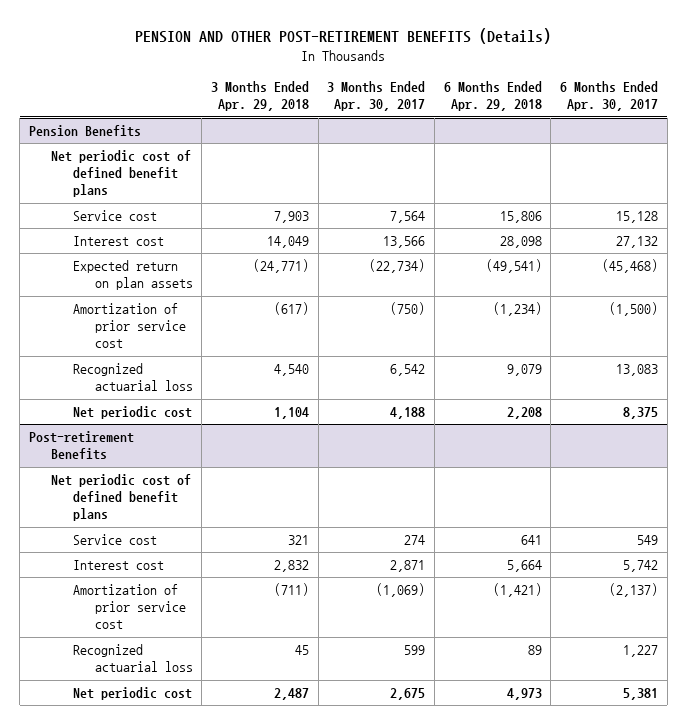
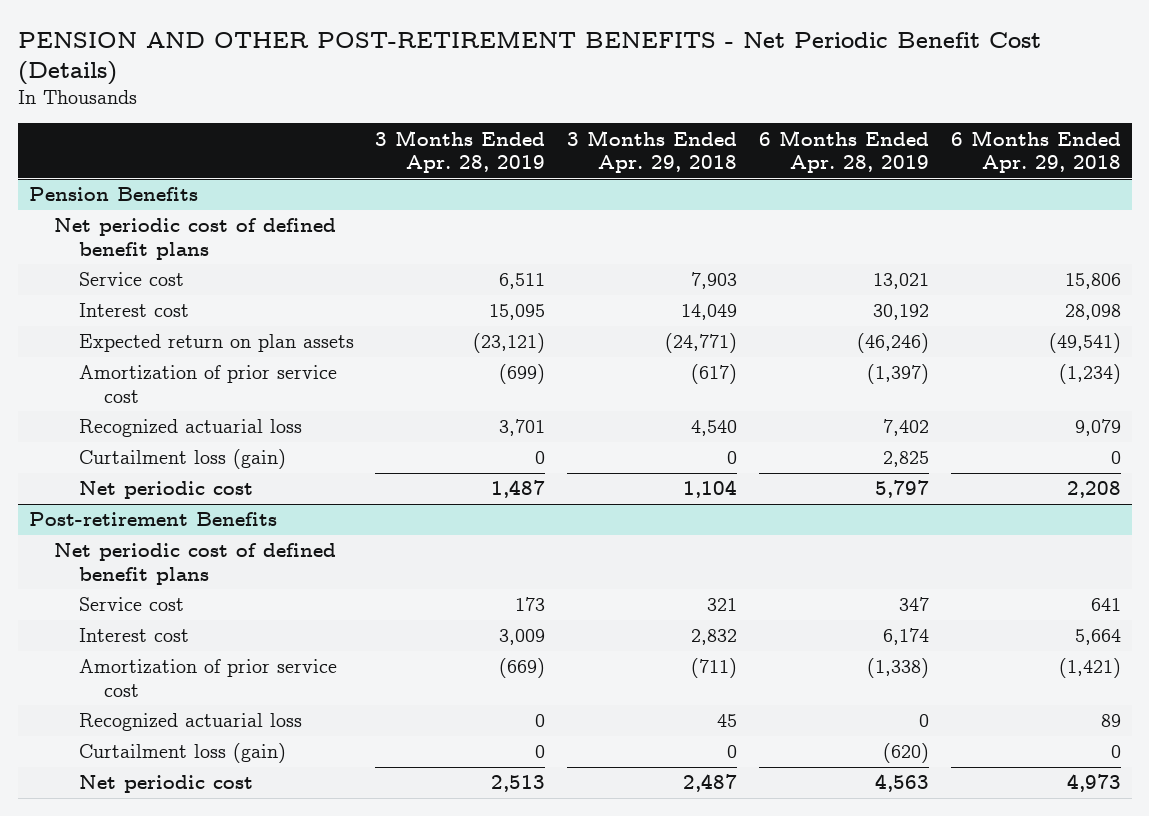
- PENSION AND OTHER POST-RETIREMENT BENEFITS (Details)
+ PENSION AND OTHER POST-RETIREMENT BENEFITS - Net Periodic Benefit Cost (Details)
- | 3 Months Ended Apr. 29, 2018 | 3 Months Ended Apr. 30, 2017 | 6 Months Ended Apr. 29, 2018 | 6 Months Ended Apr. 30, 2017
+ | 3 Months Ended Apr. 28, 2019 | 3 Months Ended Apr. 29, 2018 | 6 Months Ended Apr. 28, 2019 | 6 Months Ended Apr. 29, 2018
@ Pension Benefits
+ Curtailment loss (gain) | 0 | 0 | 2,825 | 0
@ Post-retirement Benefits
+ Curtailment loss (gain) | 0 | 0 | (620) | 0

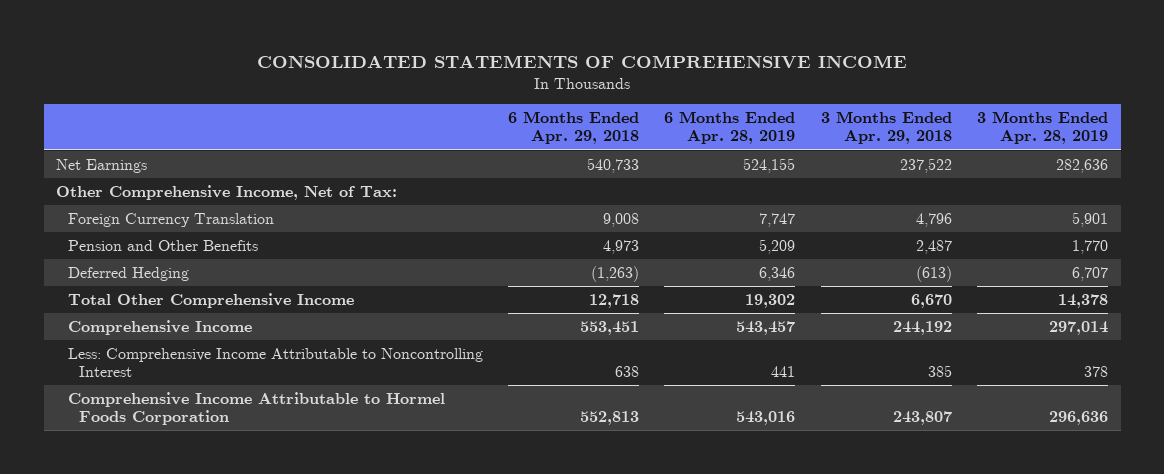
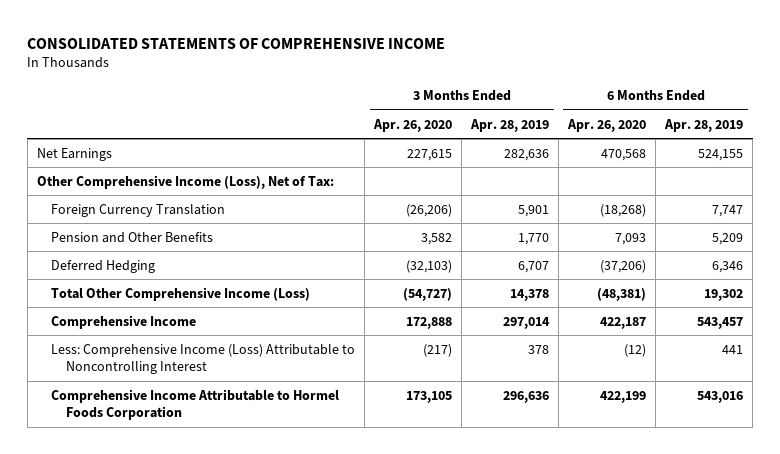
- | 6 Months Ended Apr. 29, 2018 | 6 Months Ended Apr. 28, 2019 | 3 Months Ended Apr. 29, 2018 | 3 Months Ended Apr. 28, 2019
+ | 3 Months Ended Apr. 26, 2020 | 3 Months Ended Apr. 28, 2019 | 6 Months Ended Apr. 26, 2020 | 6 Months Ended Apr. 28, 2019
- Other Comprehensive Income, Net of Tax:
+ Other Comprehensive Income (Loss), Net of Tax:
- Total Other Comprehensive Income | 12,718 | 19,302 | 6,670 | 14,378
+ Total Other Comprehensive Income (Loss) | (54,727) | 14,378 | (48,381) | 19,302
- Less: Comprehensive Income Attributable to Noncontrolling Interest | 638 | 441 | 385 | 378
+ Less: Comprehensive Income (Loss) Attributable to Noncontrolling Interest | (217) | 378 | (12) | 441

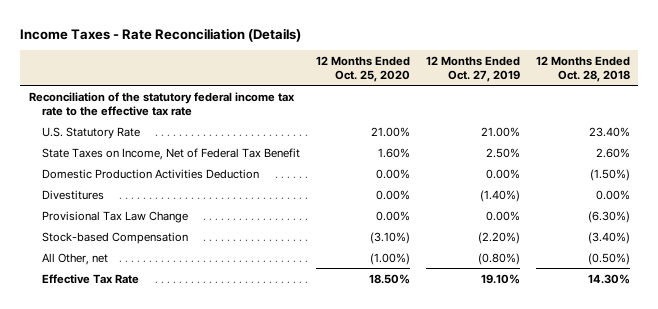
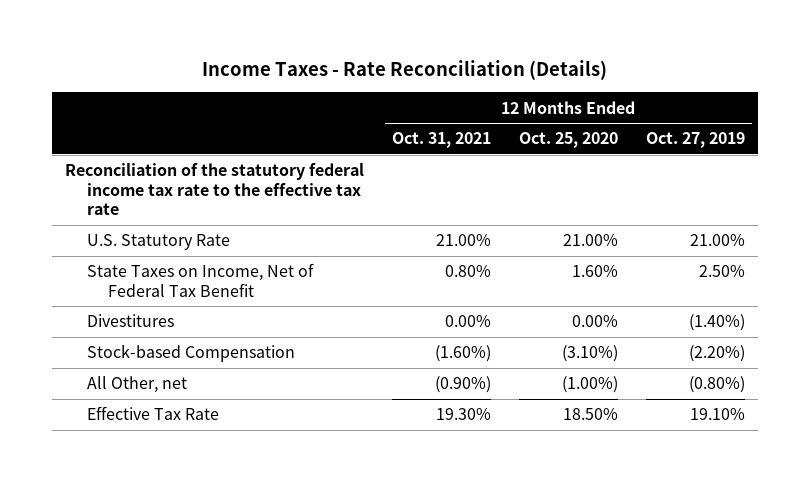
- | 12 Months Ended Oct. 25, 2020 | 12 Months Ended Oct. 27, 2019 | 12 Months Ended Oct. 28, 2018
+ | 12 Months Ended Oct. 31, 2021 | 12 Months Ended Oct. 25, 2020 | 12 Months Ended Oct. 27, 2019
- Domestic Production Activities Deduction | 0.00% | 0.00% | (1.50%)
- Provisional Tax Law Change | 0.00% | 0.00% | (6.30%)

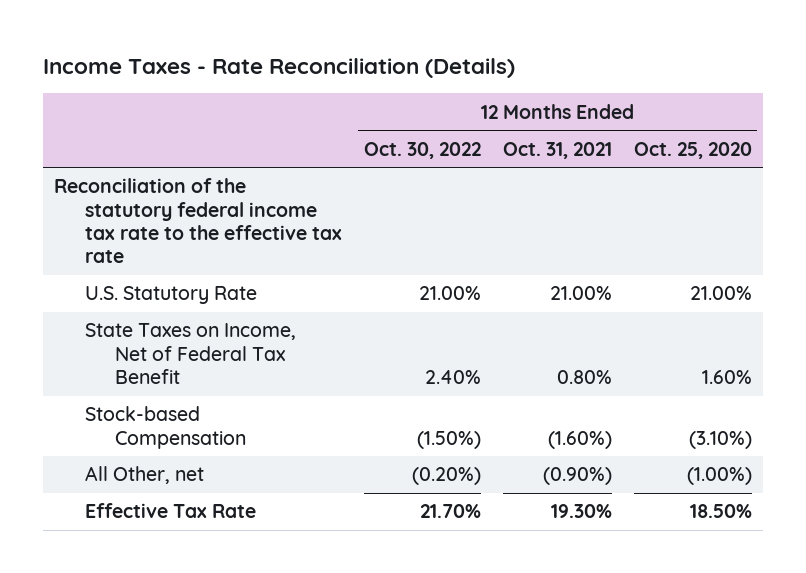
- | 12 Months Ended Oct. 31, 2021 | 12 Months Ended Oct. 25, 2020 | 12 Months Ended Oct. 27, 2019
+ | 12 Months Ended Oct. 30, 2022 | 12 Months Ended Oct. 31, 2021 | 12 Months Ended Oct. 25, 2020
- Divestitures | 0.00% | 0.00% | (1.40%)

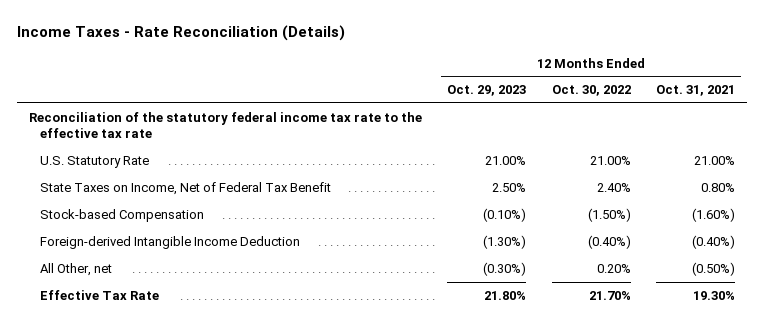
- | 12 Months Ended Oct. 30, 2022 | 12 Months Ended Oct. 31, 2021 | 12 Months Ended Oct. 25, 2020
+ | 12 Months Ended Oct. 29, 2023 | 12 Months Ended Oct. 30, 2022 | 12 Months Ended Oct. 31, 2021
- All Other, net | (0.20%) | (0.90%) | (1.00%)
+ Foreign-derived Intangible Income Deduction | (1.30%) | (0.40%) | (0.40%)
+ All Other, net | (0.30%) | 0.20% | (0.50%)

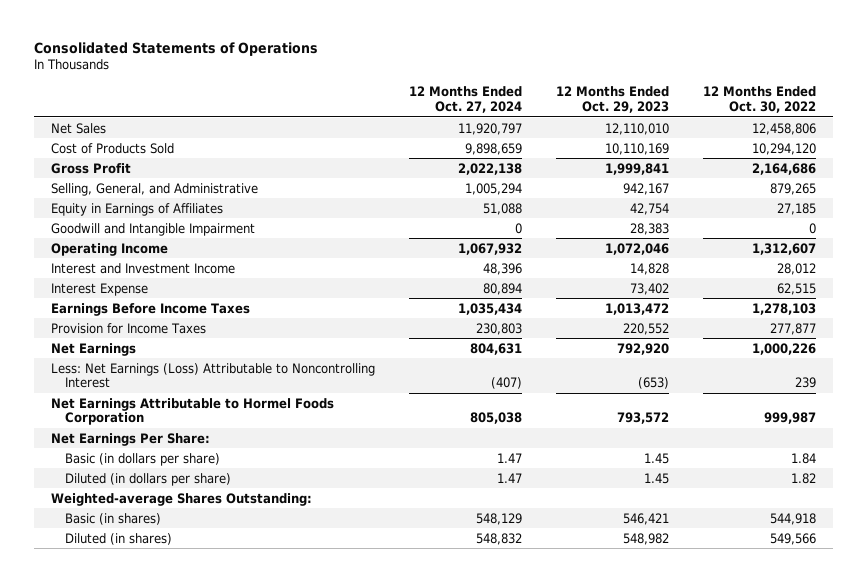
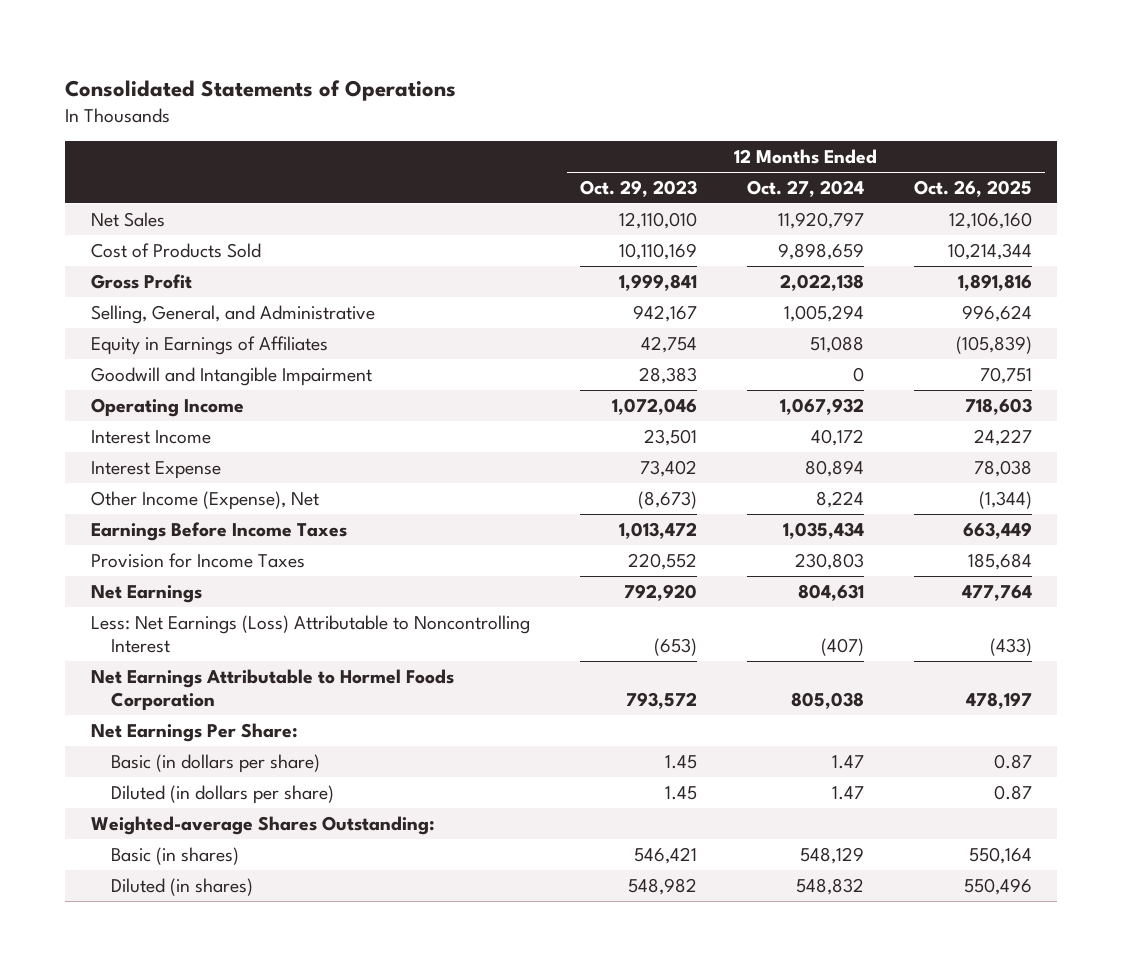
- | 12 Months Ended Oct. 27, 2024 | 12 Months Ended Oct. 29, 2023 | 12 Months Ended Oct. 30, 2022
+ | 12 Months Ended Oct. 29, 2023 | 12 Months Ended Oct. 27, 2024 | 12 Months Ended Oct. 26, 2025
- Interest and Investment Income | 48,396 | 14,828 | 28,012
+ Interest Income | 23,501 | 40,172 | 24,227
+ Other Income (Expense), Net | (8,673) | 8,224 | (1,344)

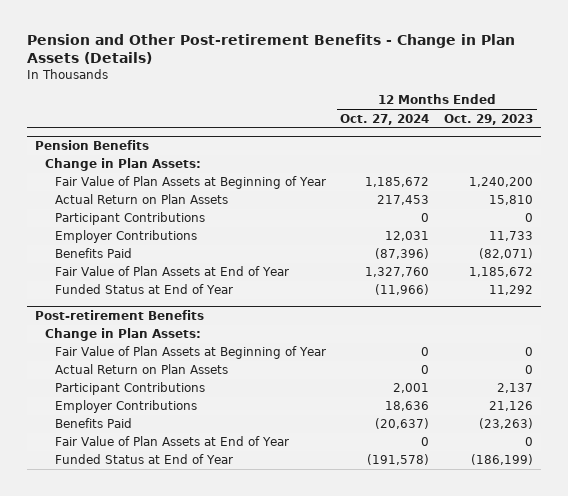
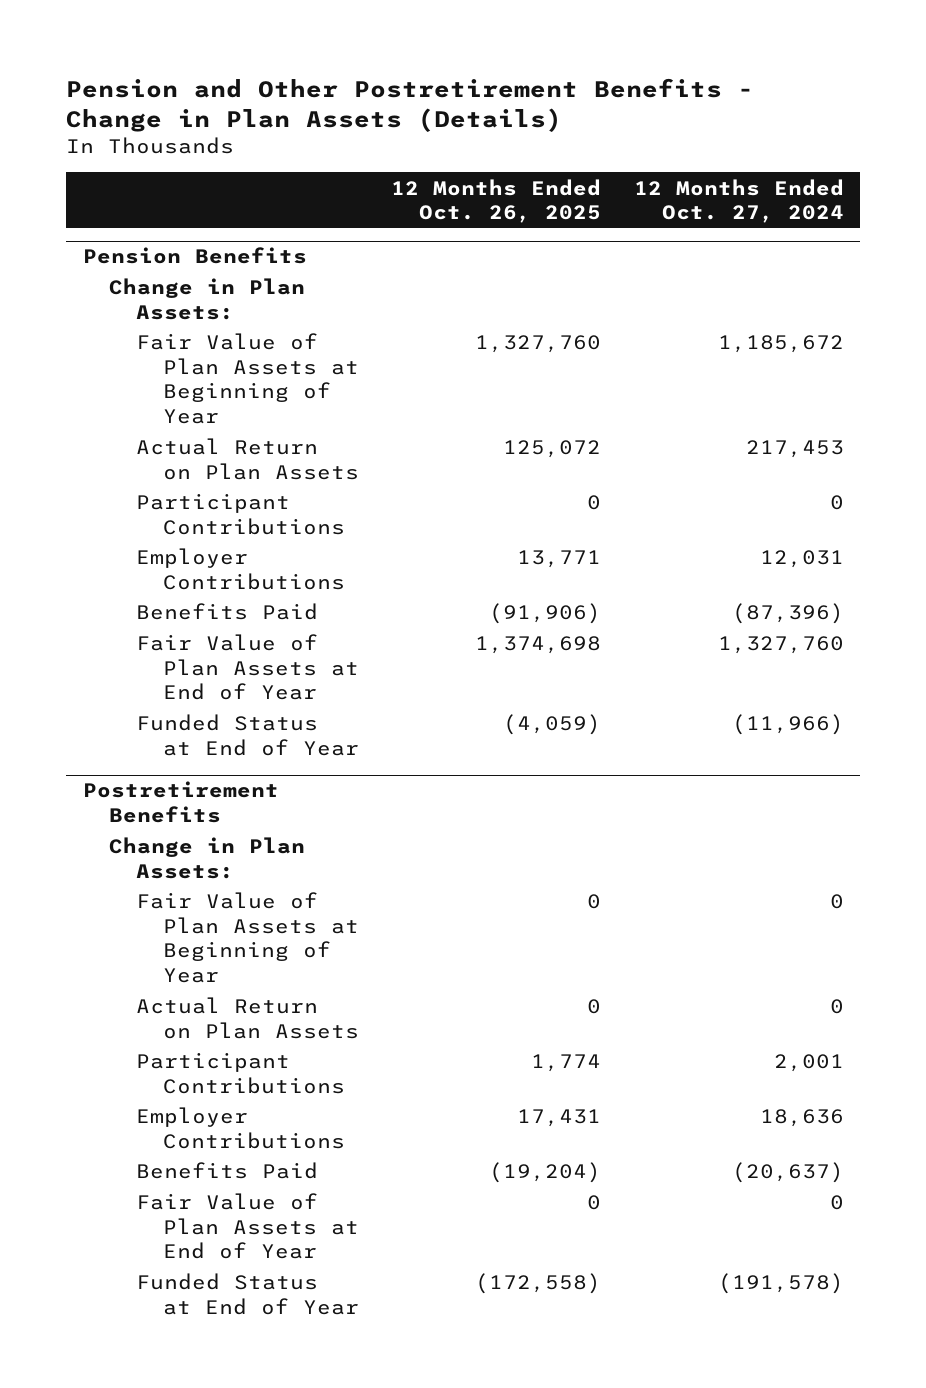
- Pension and Other Post-retirement Benefits - Change in Plan Assets (Details)
+ Pension and Other Postretirement Benefits - Change in Plan Assets (Details)
- | 12 Months Ended Oct. 27, 2024 | 12 Months Ended Oct. 29, 2023
+ | 12 Months Ended Oct. 26, 2025 | 12 Months Ended Oct. 27, 2024
- Post-retirement Benefits
+ Postretirement Benefits

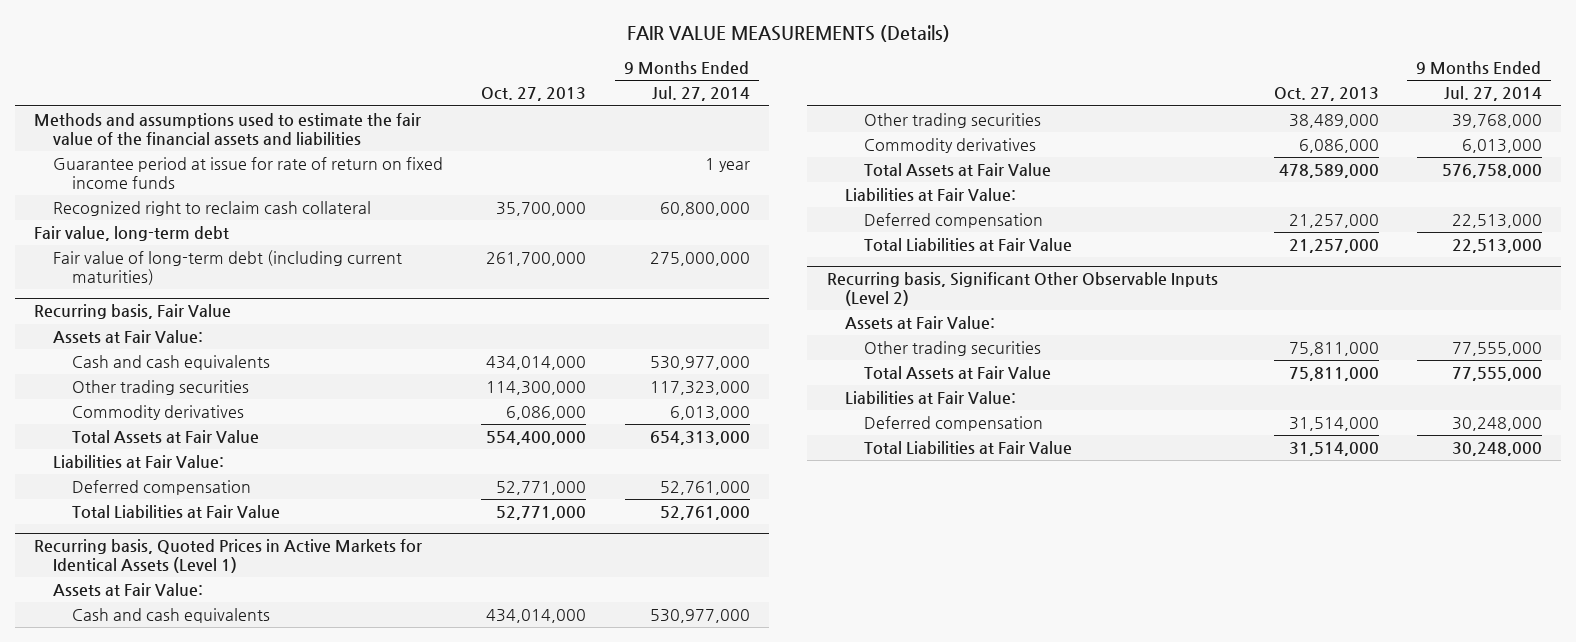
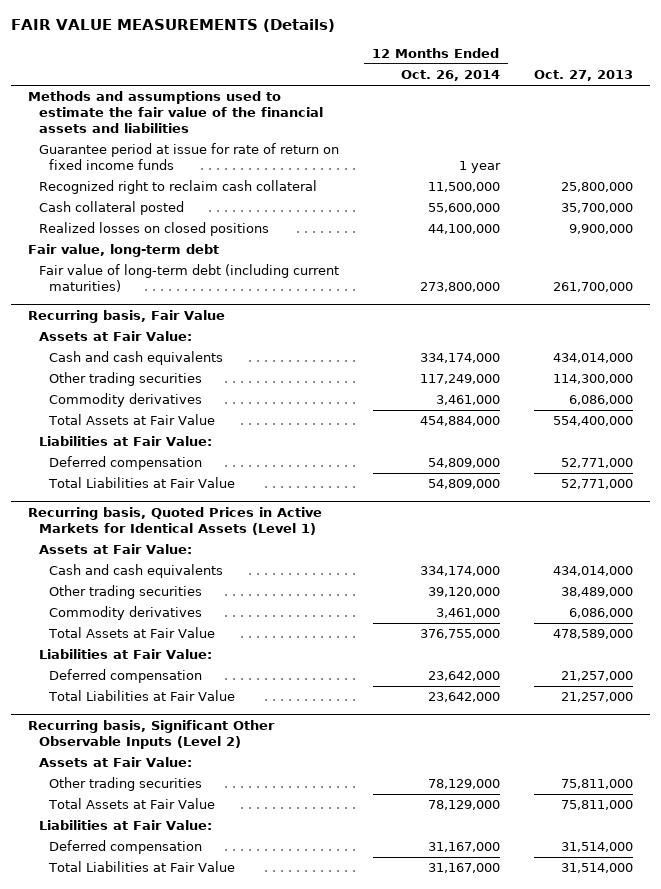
- | Oct. 27, 2013 | 9 Months Ended Jul. 27, 2014
+ | 12 Months Ended Oct. 26, 2014 | Oct. 27, 2013
- Recognized right to reclaim cash collateral | 35,700,000 | 60,800,000
+ Recognized right to reclaim cash collateral | 11,500,000 | 25,800,000
+ Cash collateral posted | 55,600,000 | 35,700,000
+ Realized losses on closed positions | 44,100,000 | 9,900,000

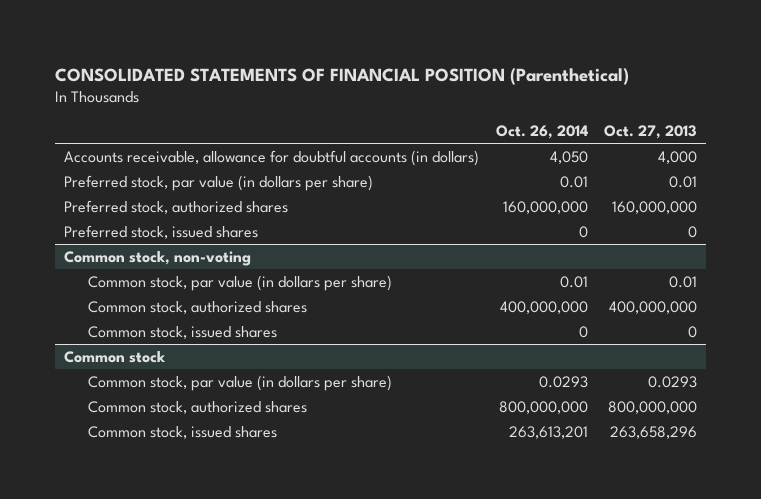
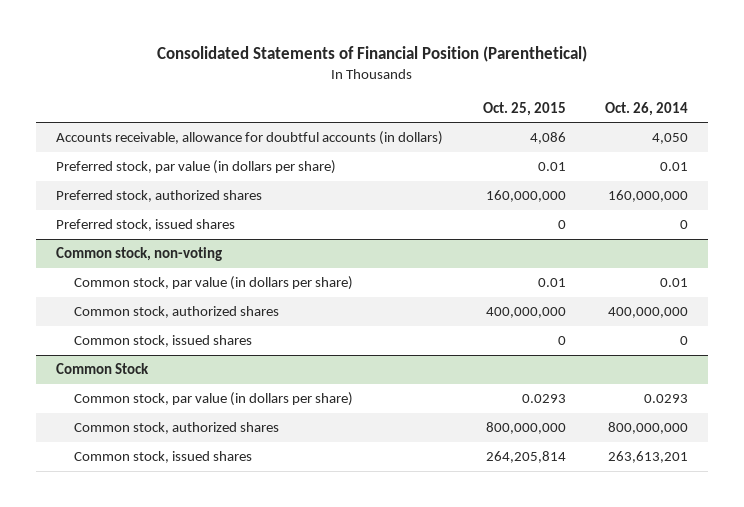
- CONSOLIDATED STATEMENTS OF FINANCIAL POSITION (Parenthetical)
+ Consolidated Statements of Financial Position (Parenthetical)
- | Oct. 26, 2014 | Oct. 27, 2013
+ | Oct. 25, 2015 | Oct. 26, 2014
- Common stock
+ Common Stock

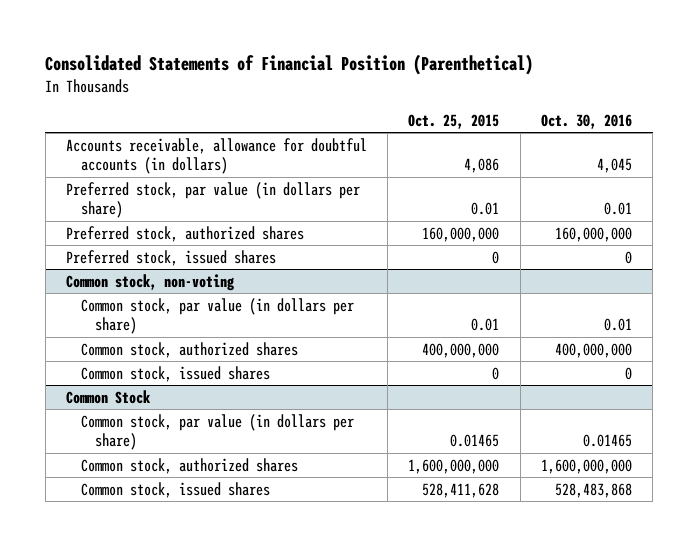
- | Oct. 25, 2015 | Oct. 26, 2014
+ | Oct. 25, 2015 | Oct. 30, 2016
@ Common Stock
- Common stock, par value (in dollars per share) | 0.0293 | 0.0293
- Common stock, authorized shares | 800,000,000 | 800,000,000
- Common stock, issued shares | 264,205,814 | 263,613,201
+ Common stock, par value (in dollars per share) | 0.01465 | 0.01465
+ Common stock, authorized shares | 1,600,000,000 | 1,600,000,000
+ Common stock, issued shares | 528,411,628 | 528,483,868

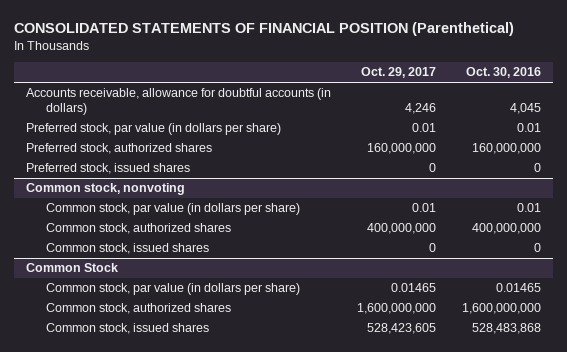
- Consolidated Statements of Financial Position (Parenthetical)
+ CONSOLIDATED STATEMENTS OF FINANCIAL POSITION (Parenthetical)
- | Oct. 25, 2015 | Oct. 30, 2016
+ | Oct. 29, 2017 | Oct. 30, 2016
- Common stock, non-voting
+ Common stock, nonvoting

